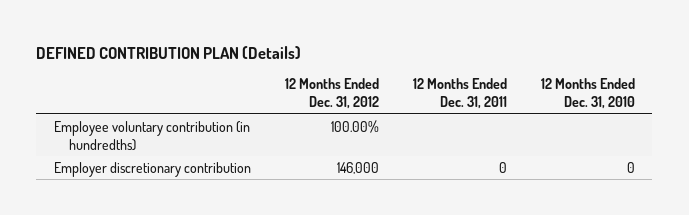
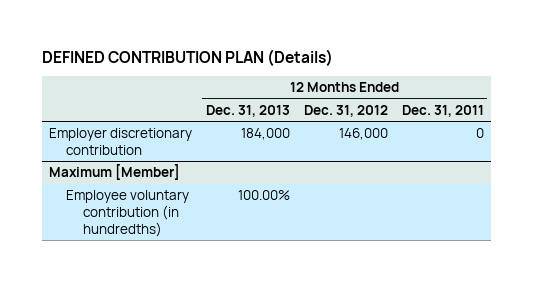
- | 12 Months Ended Dec. 31, 2012 | 12 Months Ended Dec. 31, 2011 | 12 Months Ended Dec. 31, 2010
+ | 12 Months Ended Dec. 31, 2013 | 12 Months Ended Dec. 31, 2012 | 12 Months Ended Dec. 31, 2011
- Employee voluntary contribution (in hundredths) | 100.00% | |
+ Maximum [Member]
+ Employee voluntary contribution (in hundredths) | 100.00% | |

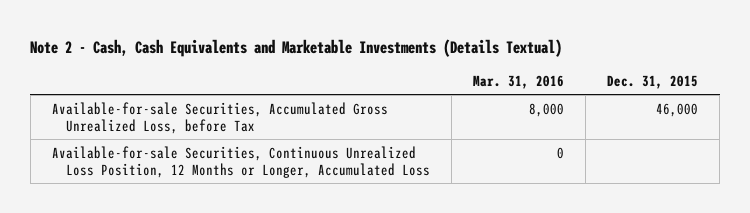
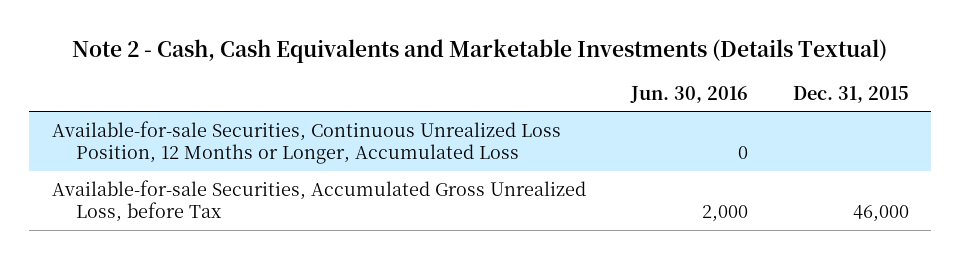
- | Mar. 31, 2016 | Dec. 31, 2015
+ | Jun. 30, 2016 | Dec. 31, 2015
moved down: Available-for-sale Securities, Accumulated Gross Unrealized Loss, before Tax | 2,000 | 46,000

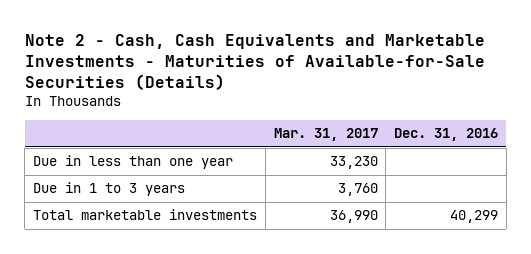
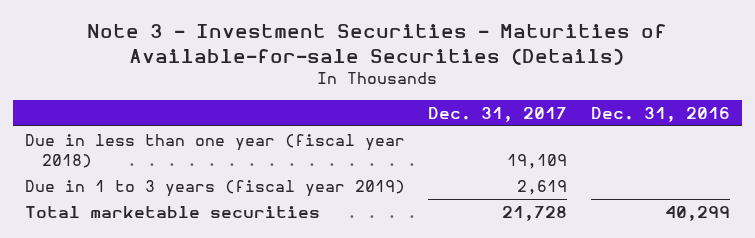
- Note 2 - Cash, Cash Equivalents and Marketable Investments - Maturities of Available-for-Sale Securities (Details)
+ Note 3 - Investment Securities - Maturities of Available-for-sale Securities (Details)
- | Mar. 31, 2017 | Dec. 31, 2016
+ | Dec. 31, 2017 | Dec. 31, 2016
- Due in less than one year | 33,230 |
- Due in 1 to 3 years | 3,760 |
- Total marketable investments | 36,990 | 40,299
+ Due in less than one year (fiscal year 2018) | 19,109 |
+ Due in 1 to 3 years (fiscal year 2019) | 2,619 |
+ Total marketable securities | 21,728 | 40,299

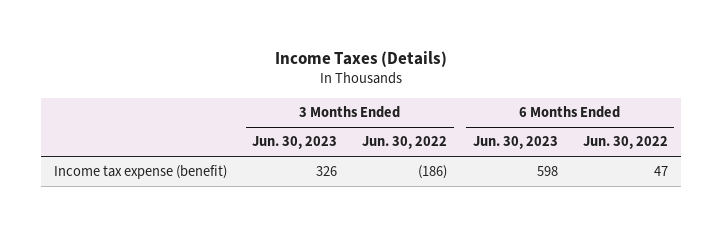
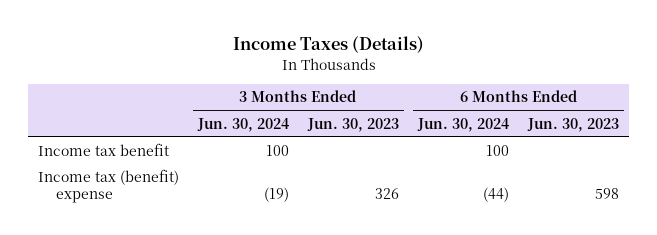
- | 3 Months Ended Jun. 30, 2023 | 3 Months Ended Jun. 30, 2022 | 6 Months Ended Jun. 30, 2023 | 6 Months Ended Jun. 30, 2022
+ | 3 Months Ended Jun. 30, 2024 | 3 Months Ended Jun. 30, 2023 | 6 Months Ended Jun. 30, 2024 | 6 Months Ended Jun. 30, 2023
- Income tax expense (benefit) | 326 | (186) | 598 | 47
+ Income tax benefit | 100 | | 100 |
+ Income tax (benefit) expense | (19) | 326 | (44) | 598

